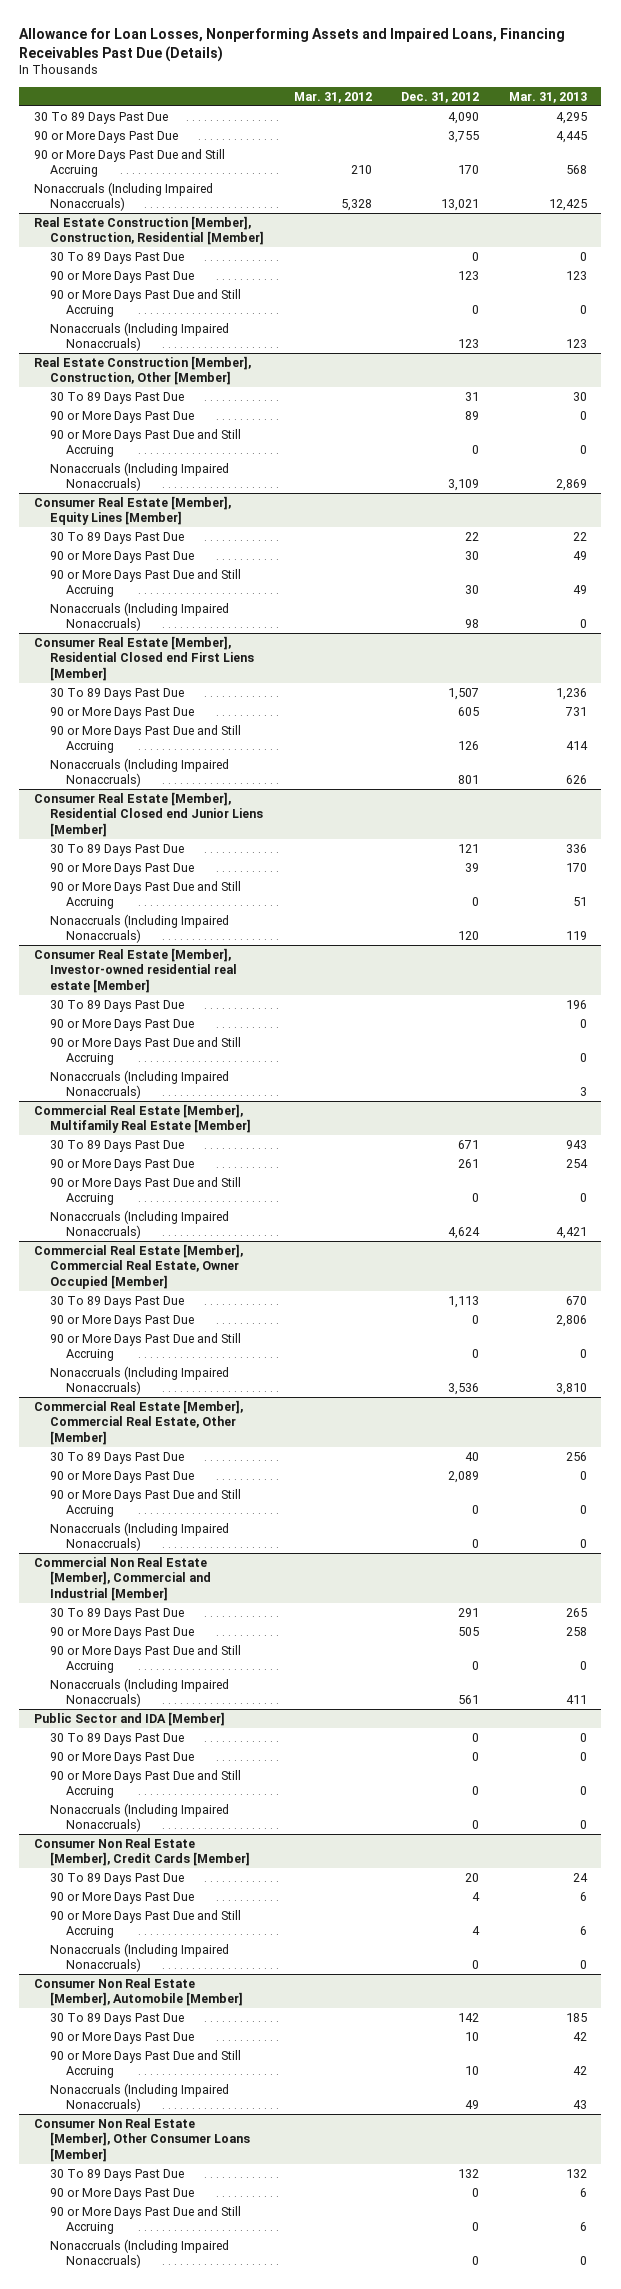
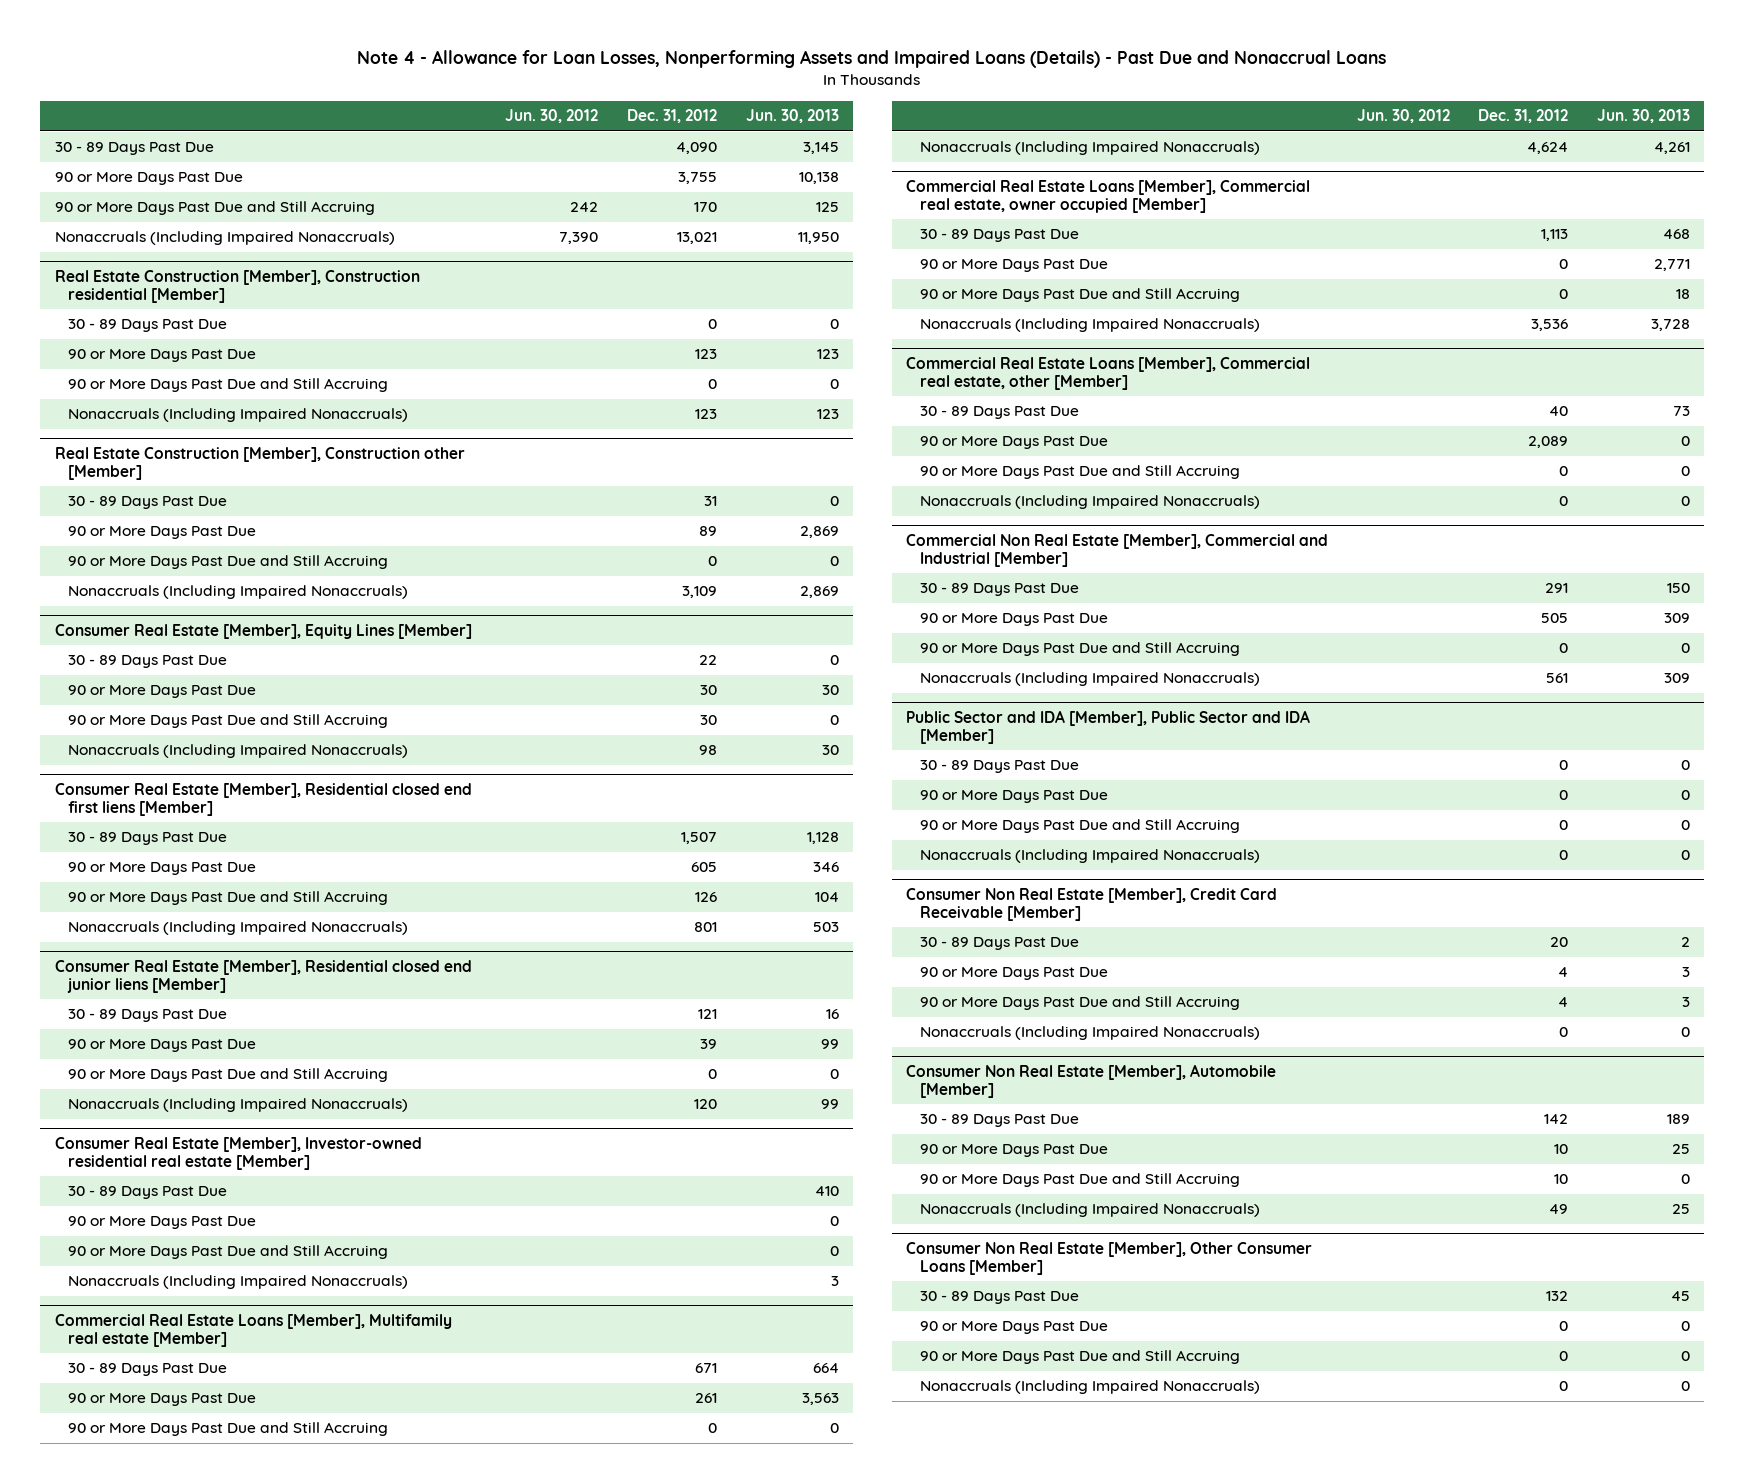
- Allowance for Loan Losses, Nonperforming Assets and Impaired Loans, Financing Receivables Past Due (Details)
+ Note 4 - Allowance for Loan Losses, Nonperforming Assets and Impaired Loans (Details) - Past Due and Nonaccrual Loans
- | Mar. 31, 2012 | Dec. 31, 2012 | Mar. 31, 2013
+ | Jun. 30, 2012 | Dec. 31, 2012 | Jun. 30, 2013
- 30 To 89 Days Past Due | | 4,090 | 4,295
+ 30 - 89 Days Past Due | | 4,090 | 3,145
- Real Estate Construction [Member], Construction, Residential [Member]
- 30 To 89 Days Past Due | | 0 | 0
+ Real Estate Construction [Member], Construction residential [Member]
+ 30 - 89 Days Past Due | | 0 | 0
- Real Estate Construction [Member], Construction, Other [Member]
- 30 To 89 Days Past Due | | 31 | 30
+ Real Estate Construction [Member], Construction other [Member]
+ 30 - 89 Days Past Due | | 31 | 0
@ Consumer Real Estate [Member], Equity Lines [Member]
- 30 To 89 Days Past Due | | 22 | 22
+ 30 - 89 Days Past Due | | 22 | 0
- Consumer Real Estate [Member], Residential Closed end First Liens [Member]
- 30 To 89 Days Past Due | | 1,507 | 1,236
+ Consumer Real Estate [Member], Residential closed end first liens [Member]
+ 30 - 89 Days Past Due | | 1,507 | 1,128
- Consumer Real Estate [Member], Residential Closed end Junior Liens [Member]
- 30 To 89 Days Past Due | | 121 | 336
+ Consumer Real Estate [Member], Residential closed end junior liens [Member]
+ 30 - 89 Days Past Due | | 121 | 16
@ Consumer Real Estate [Member], Investor-owned residential real estate [Member]
- 30 To 89 Days Past Due | | | 196
+ 30 - 89 Days Past Due | | | 410
- Commercial Real Estate [Member], Multifamily Real Estate [Member]
- 30 To 89 Days Past Due | | 671 | 943
+ Commercial Real Estate Loans [Member], Multifamily real estate [Member]
+ 30 - 89 Days Past Due | | 671 | 664
- Commercial Real Estate [Member], Commercial Real Estate, Owner Occupied [Member]
- 30 To 89 Days Past Due | | 1,113 | 670
+ Commercial Real Estate Loans [Member], Commercial real estate, owner occupied [Member]
+ 30 - 89 Days Past Due | | 1,113 | 468
- Commercial Real Estate [Member], Commercial Real Estate, Other [Member]
- 30 To 89 Days Past Due | | 40 | 256
+ Commercial Real Estate Loans [Member], Commercial real estate, other [Member]
+ 30 - 89 Days Past Due | | 40 | 73
@ Commercial Non Real Estate [Member], Commercial and Industrial [Member]
- 30 To 89 Days Past Due | | 291 | 265
+ 30 - 89 Days Past Due | | 291 | 150
- Public Sector and IDA [Member]
- 30 To 89 Days Past Due | | 0 | 0
+ Public Sector and IDA [Member], Public Sector and IDA [Member]
+ 30 - 89 Days Past Due | | 0 | 0
- Consumer Non Real Estate [Member], Credit Cards [Member]
- 30 To 89 Days Past Due | | 20 | 24
+ Consumer Non Real Estate [Member], Credit Card Receivable [Member]
+ 30 - 89 Days Past Due | | 20 | 2
@ Consumer Non Real Estate [Member], Automobile [Member]
- 30 To 89 Days Past Due | | 142 | 185
+ 30 - 89 Days Past Due | | 142 | 189
@ Consumer Non Real Estate [Member], Other Consumer Loans [Member]
- 30 To 89 Days Past Due | | 132 | 132
+ 30 - 89 Days Past Due | | 132 | 45

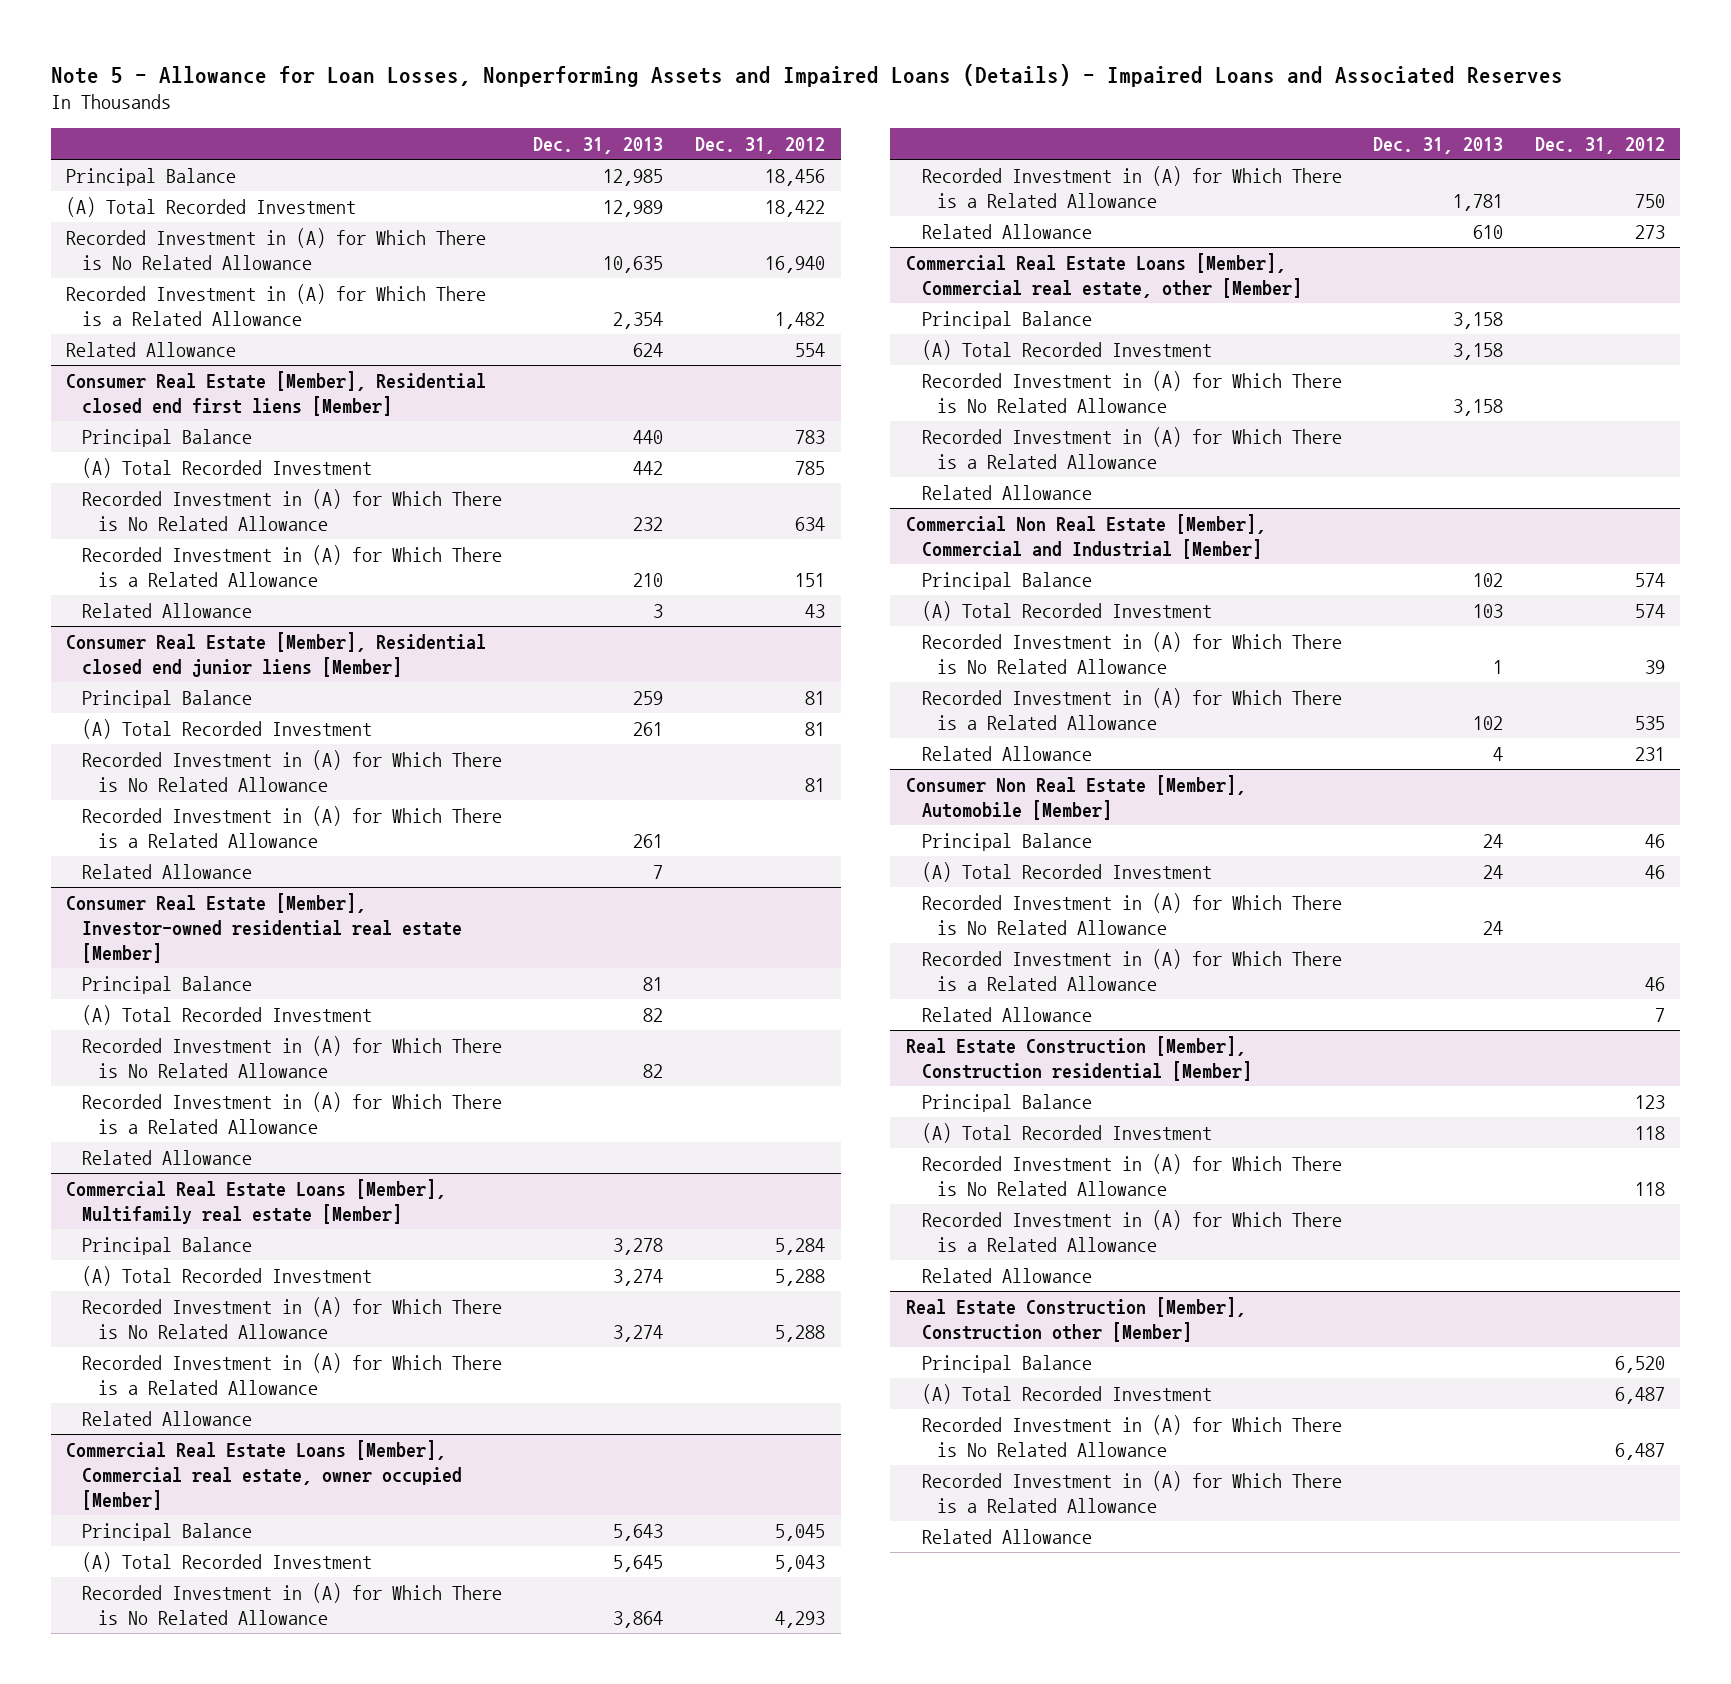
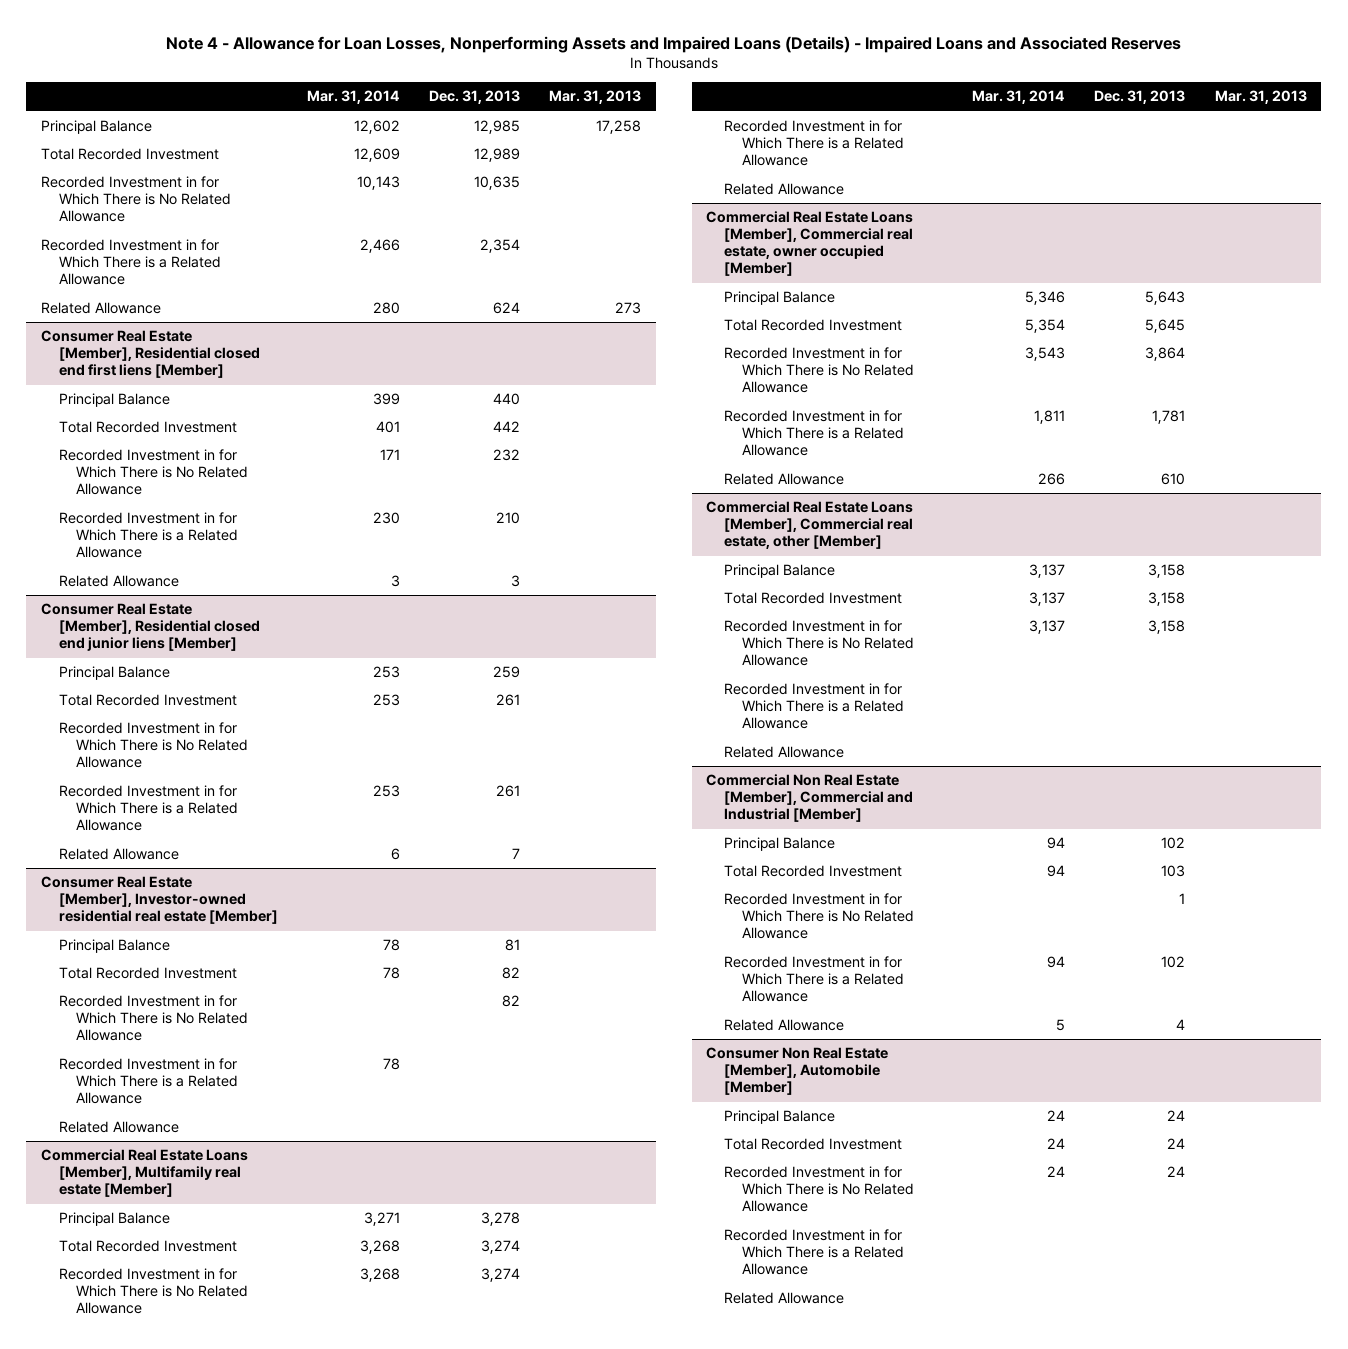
- Note 5 - Allowance for Loan Losses, Nonperforming Assets and Impaired Loans (Details) - Impaired Loans and Associated Reserves
+ Note 4 - Allowance for Loan Losses, Nonperforming Assets and Impaired Loans (Details) - Impaired Loans and Associated Reserves
- | Dec. 31, 2013 | Dec. 31, 2012
+ | Mar. 31, 2014 | Dec. 31, 2013 | Mar. 31, 2013
- (A) Total Recorded Investment | 12,989 | 18,422
- Recorded Investment in (A) for Which There is No Related Allowance | 10,635 | 16,940
- Recorded Investment in (A) for Which There is a Related Allowance | 2,354 | 1,482
+ Total Recorded Investment | 12,609 | 12,989 |
+ Recorded Investment in for Which There is No Related Allowance | 10,143 | 10,635 |
+ Recorded Investment in for Which There is a Related Allowance | 2,466 | 2,354 |
@ Consumer Real Estate [Member], Residential closed end first liens [Member]
- (A) Total Recorded Investment | 442 | 785
- Recorded Investment in (A) for Which There is No Related Allowance | 232 | 634
- Recorded Investment in (A) for Which There is a Related Allowance | 210 | 151
+ Total Recorded Investment | 401 | 442 |
+ Recorded Investment in for Which There is No Related Allowance | 171 | 232 |
+ Recorded Investment in for Which There is a Related Allowance | 230 | 210 |
@ Consumer Real Estate [Member], Residential closed end junior liens [Member]
- (A) Total Recorded Investment | 261 | 81
- Recorded Investment in (A) for Which There is No Related Allowance | | 81
- Recorded Investment in (A) for Which There is a Related Allowance | 261 |
+ Total Recorded Investment | 253 | 261 |
+ Recorded Investment in for Which There is No Related Allowance
+ Recorded Investment in for Which There is a Related Allowance | 253 | 261 |
@ Consumer Real Estate [Member], Investor-owned residential real estate [Member]
- (A) Total Recorded Investment | 82 |
- Recorded Investment in (A) for Which There is No Related Allowance | 82 |
- Recorded Investment in (A) for Which There is a Related Allowance
+ Total Recorded Investment | 78 | 82 |
+ Recorded Investment in for Which There is No Related Allowance | | 82 |
+ Recorded Investment in for Which There is a Related Allowance | 78 | |
@ Commercial Real Estate Loans [Member], Multifamily real estate [Member]
- (A) Total Recorded Investment | 3,274 | 5,288
- Recorded Investment in (A) for Which There is No Related Allowance | 3,274 | 5,288
- Recorded Investment in (A) for Which There is a Related Allowance
+ Total Recorded Investment | 3,268 | 3,274 |
+ Recorded Investment in for Which There is No Related Allowance | 3,268 | 3,274 |
+ Recorded Investment in for Which There is a Related Allowance
@ Commercial Real Estate Loans [Member], Commercial real estate, owner occupied [Member]
- (A) Total Recorded Investment | 5,645 | 5,043
- Recorded Investment in (A) for Which There is No Related Allowance | 3,864 | 4,293
- Recorded Investment in (A) for Which There is a Related Allowance | 1,781 | 750
+ Total Recorded Investment | 5,354 | 5,645 |
+ Recorded Investment in for Which There is No Related Allowance | 3,543 | 3,864 |
+ Recorded Investment in for Which There is a Related Allowance | 1,811 | 1,781 |
@ Commercial Real Estate Loans [Member], Commercial real estate, other [Member]
- (A) Total Recorded Investment | 3,158 |
- Recorded Investment in (A) for Which There is No Related Allowance | 3,158 |
- Recorded Investment in (A) for Which There is a Related Allowance
+ Total Recorded Investment | 3,137 | 3,158 |
+ Recorded Investment in for Which There is No Related Allowance | 3,137 | 3,158 |
+ Recorded Investment in for Which There is a Related Allowance
@ Commercial Non Real Estate [Member], Commercial and Industrial [Member]
- (A) Total Recorded Investment | 103 | 574
- Recorded Investment in (A) for Which There is No Related Allowance | 1 | 39
- Recorded Investment in (A) for Which There is a Related Allowance | 102 | 535
+ Total Recorded Investment | 94 | 103 |
+ Recorded Investment in for Which There is No Related Allowance | | 1 |
+ Recorded Investment in for Which There is a Related Allowance | 94 | 102 |
@ Consumer Non Real Estate [Member], Automobile [Member]
- (A) Total Recorded Investment | 24 | 46
- Recorded Investment in (A) for Which There is No Related Allowance | 24 |
- Recorded Investment in (A) for Which There is a Related Allowance | | 46
- Related Allowance | | 7
- Real Estate Construction [Member], Construction residential [Member]
- Principal Balance | | 123
- (A) Total Recorded Investment | | 118
- Recorded Investment in (A) for Which There is No Related Allowance | | 118
- Recorded Investment in (A) for Which There is a Related Allowance
- Related Allowance
- Real Estate Construction [Member], Construction other [Member]
- Principal Balance | | 6,520
- (A) Total Recorded Investment | | 6,487
- Recorded Investment in (A) for Which There is No Related Allowance | | 6,487
- Recorded Investment in (A) for Which There is a Related Allowance
@ Consumer Non Real Estate [Member], Automobile [Member]
+ Total Recorded Investment | 24 | 24 |
+ Recorded Investment in for Which There is No Related Allowance | 24 | 24 |
+ Recorded Investment in for Which There is a Related Allowance

